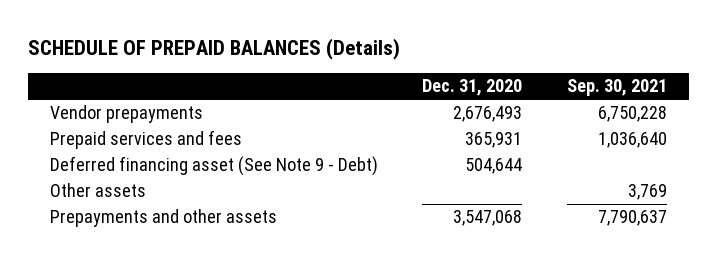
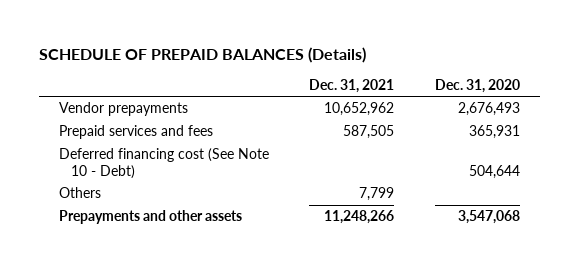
- | Dec. 31, 2020 | Sep. 30, 2021
+ | Dec. 31, 2021 | Dec. 31, 2020
- Deferred financing asset (See Note 9 - Debt) | 504,644 |
- Other assets | | 3,769
+ Deferred financing cost (See Note 10 - Debt) | | 504,644
+ Others | 7,799 |

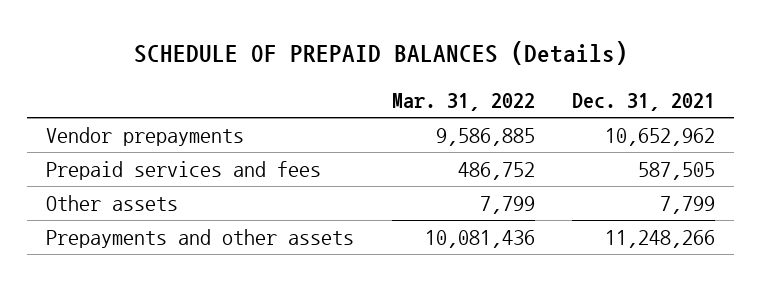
- | Dec. 31, 2021 | Dec. 31, 2020
+ | Mar. 31, 2022 | Dec. 31, 2021
- Deferred financing cost (See Note 10 - Debt) | | 504,644
- Others | 7,799 |
+ Other assets | 7,799 | 7,799

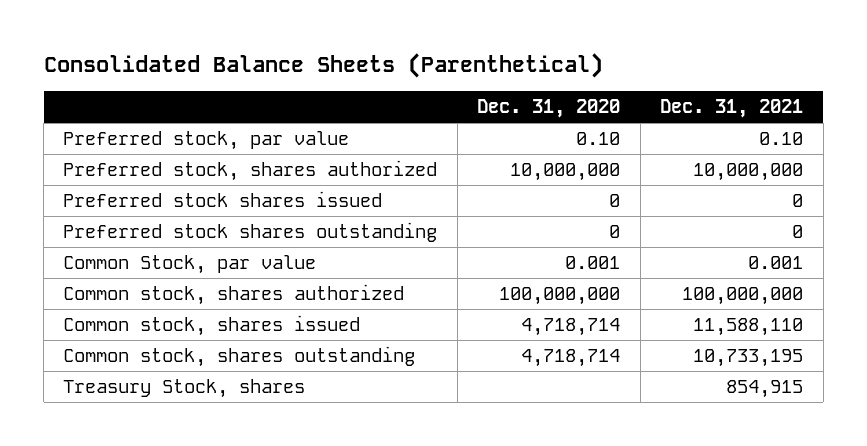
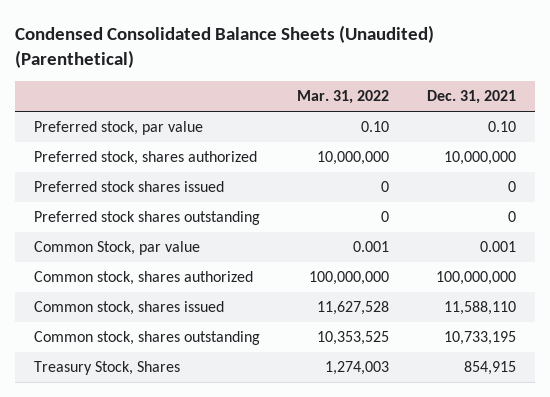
- Consolidated Balance Sheets (Parenthetical)
+ Condensed Consolidated Balance Sheets (Unaudited) (Parenthetical)
- | Dec. 31, 2020 | Dec. 31, 2021
+ | Mar. 31, 2022 | Dec. 31, 2021
- Treasury Stock, shares | | 854,915
+ Treasury Stock, Shares | 1,274,003 | 854,915

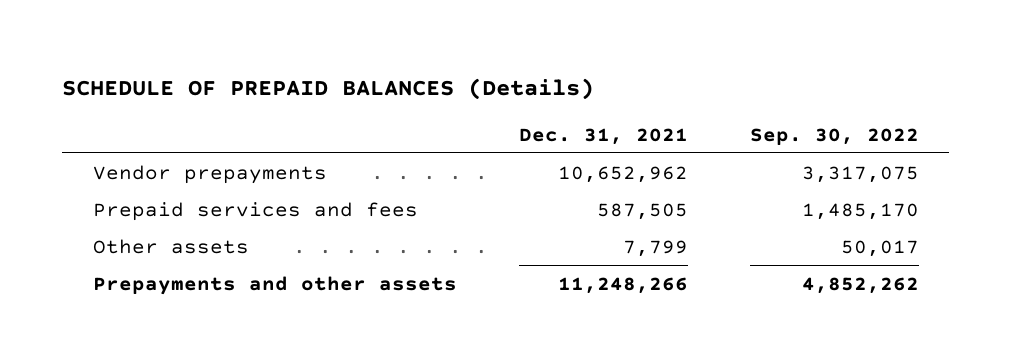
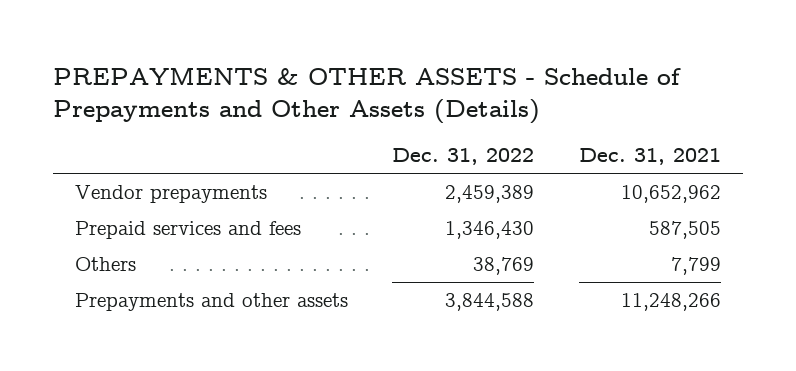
- SCHEDULE OF PREPAID BALANCES (Details)
+ PREPAYMENTS & OTHER ASSETS - Schedule of Prepayments and Other Assets (Details)
- | Dec. 31, 2021 | Sep. 30, 2022
+ | Dec. 31, 2022 | Dec. 31, 2021
- Other assets | 7,799 | 50,017
+ Others | 38,769 | 7,799

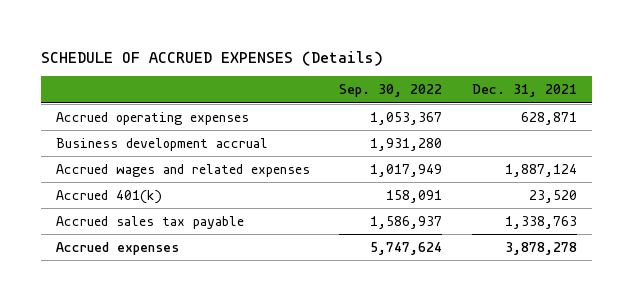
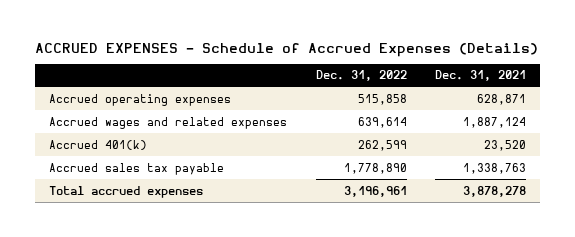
- SCHEDULE OF ACCRUED EXPENSES (Details)
+ ACCRUED EXPENSES - Schedule of Accrued Expenses (Details)
- | Sep. 30, 2022 | Dec. 31, 2021
+ | Dec. 31, 2022 | Dec. 31, 2021
- Business development accrual | 1,931,280 |
- Accrued expenses | 5,747,624 | 3,878,278
+ Total accrued expenses | 3,196,961 | 3,878,278

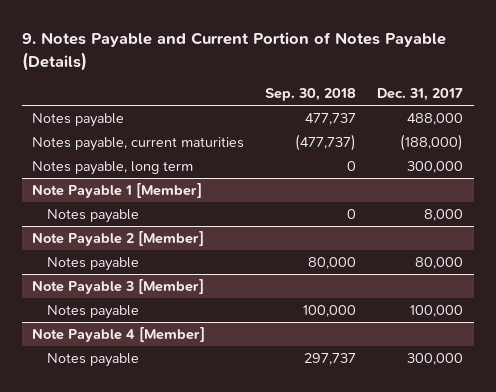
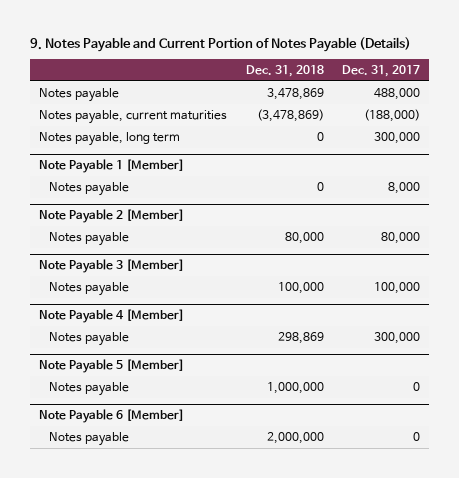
- | Sep. 30, 2018 | Dec. 31, 2017
+ | Dec. 31, 2018 | Dec. 31, 2017
+ Note Payable 5 [Member]
+ Notes payable | 1,000,000 | 0
+ Note Payable 6 [Member]
+ Notes payable | 2,000,000 | 0

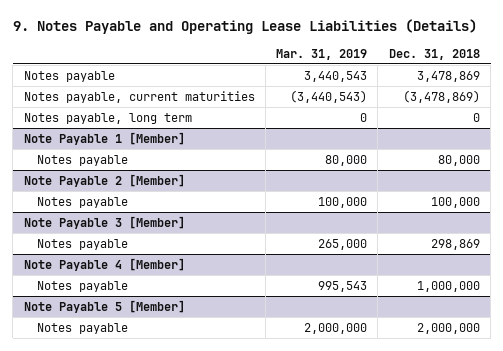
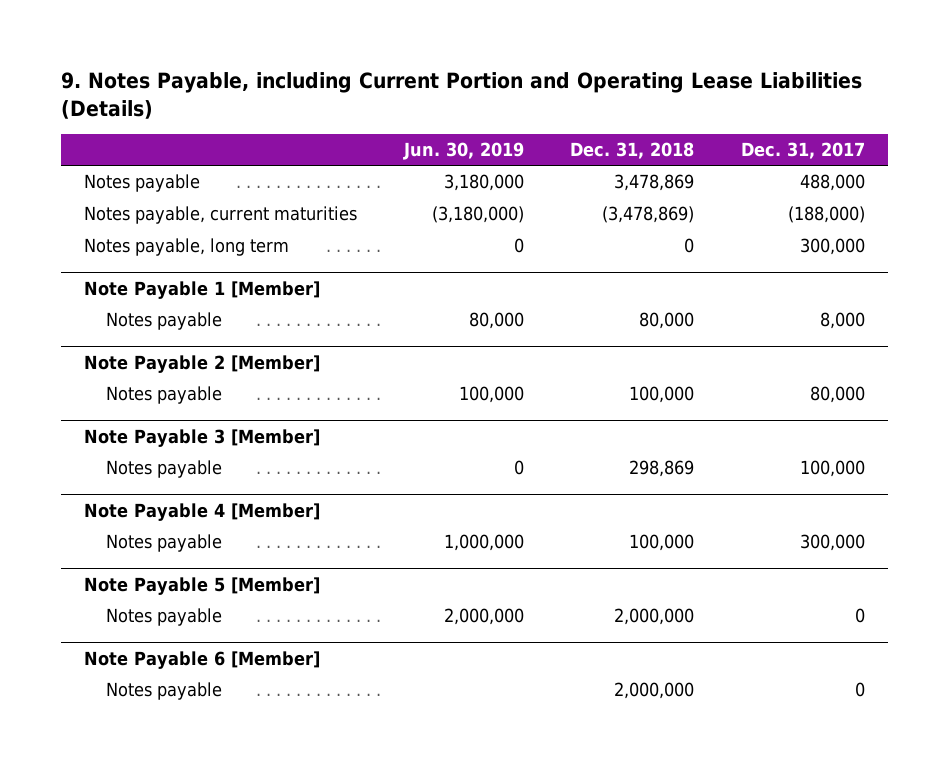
- 9. Notes Payable and Operating Lease Liabilities (Details)
+ 9. Notes Payable, including Current Portion and Operating Lease Liabilities (Details)
- | Mar. 31, 2019 | Dec. 31, 2018
+ | Jun. 30, 2019 | Dec. 31, 2018 | Dec. 31, 2017
@ Note Payable 4 [Member]
- Notes payable | 995,543 | 1,000,000
+ Notes payable | 1,000,000 | 100,000 | 300,000
+ Note Payable 6 [Member]
+ Notes payable | | 2,000,000 | 0

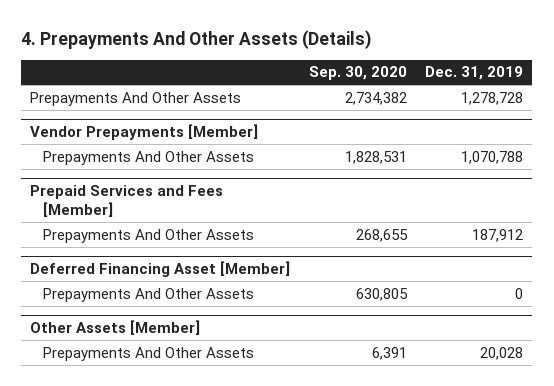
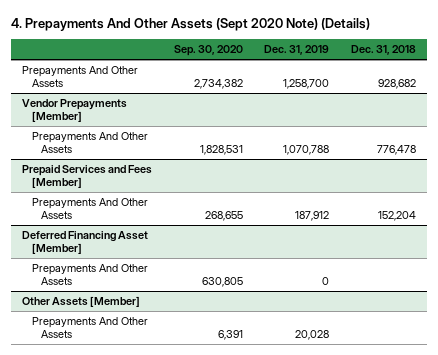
- 4. Prepayments And Other Assets (Details)
+ 4. Prepayments And Other Assets (Sept 2020 Note) (Details)
- | Sep. 30, 2020 | Dec. 31, 2019
+ | Sep. 30, 2020 | Dec. 31, 2019 | Dec. 31, 2018
- Prepayments And Other Assets | 2,734,382 | 1,278,728
+ Prepayments And Other Assets | 2,734,382 | 1,258,700 | 928,682

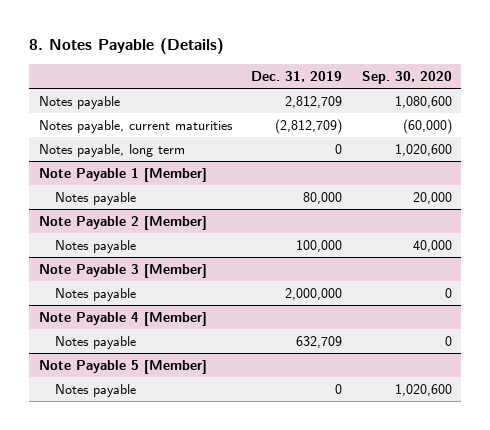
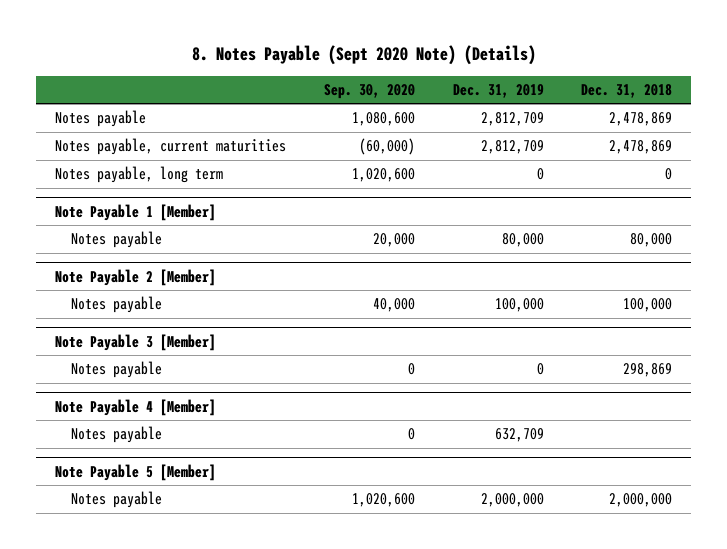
- 8. Notes Payable (Details)
+ 8. Notes Payable (Sept 2020 Note) (Details)
- | Dec. 31, 2019 | Sep. 30, 2020
+ | Sep. 30, 2020 | Dec. 31, 2019 | Dec. 31, 2018
- Notes payable, current maturities | (2,812,709) | (60,000)
+ Notes payable, current maturities | (60,000) | 2,812,709 | 2,478,869
@ Note Payable 3 [Member]
- Notes payable | 2,000,000 | 0
+ Notes payable | 0 | 0 | 298,869
@ Note Payable 5 [Member]
- Notes payable | 0 | 1,020,600
+ Notes payable | 1,020,600 | 2,000,000 | 2,000,000

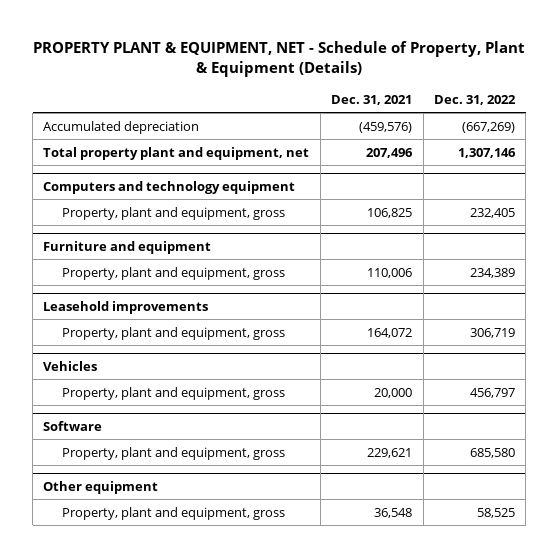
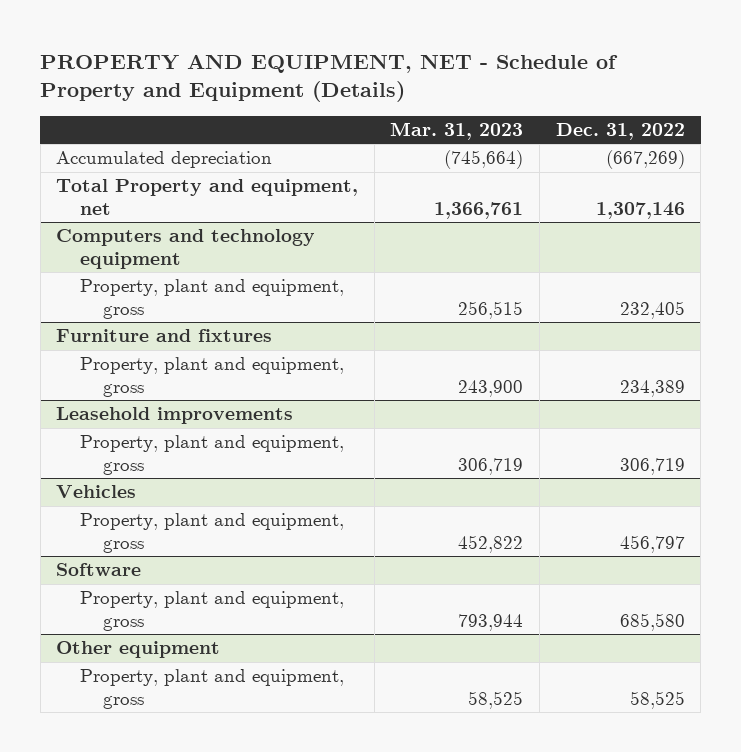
- PROPERTY PLANT & EQUIPMENT, NET - Schedule of Property, Plant & Equipment (Details)
+ PROPERTY AND EQUIPMENT, NET - Schedule of Property and Equipment (Details)
- | Dec. 31, 2021 | Dec. 31, 2022
+ | Mar. 31, 2023 | Dec. 31, 2022
- Total property plant and equipment, net | 207,496 | 1,307,146
+ Total Property and equipment, net | 1,366,761 | 1,307,146
- Furniture and equipment
+ Furniture and fixtures

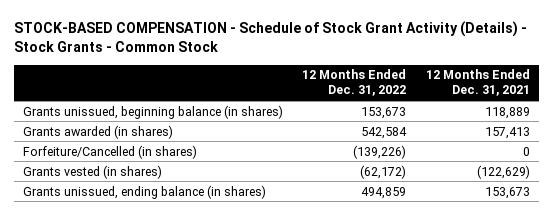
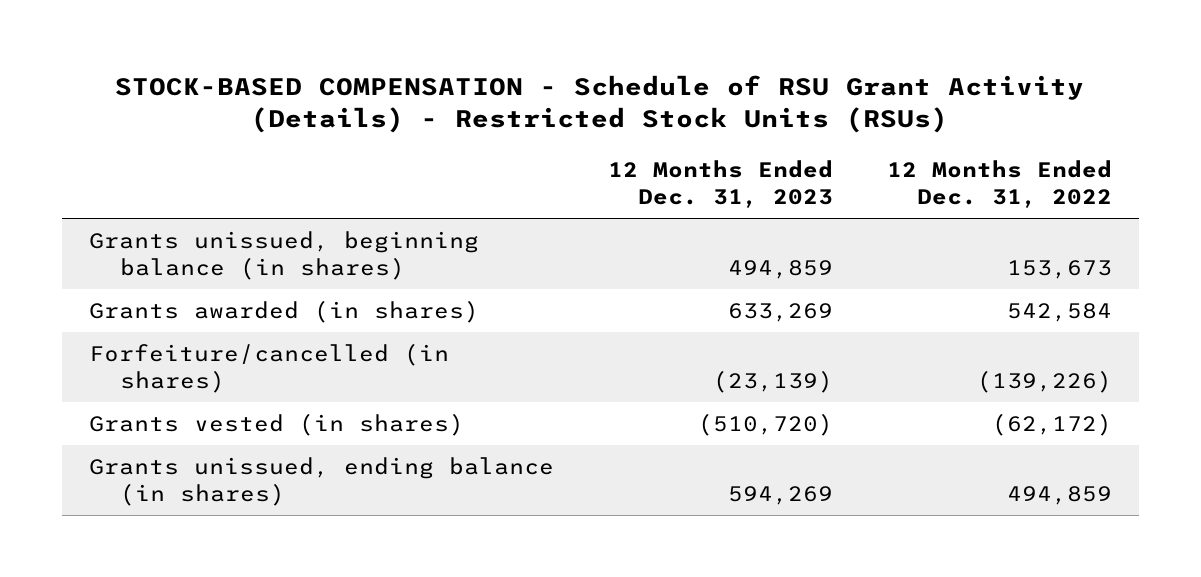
- STOCK-BASED COMPENSATION - Schedule of Stock Grant Activity (Details) - Stock Grants - Common Stock
+ STOCK-BASED COMPENSATION - Schedule of RSU Grant Activity (Details) - Restricted Stock Units (RSUs)
- | 12 Months Ended Dec. 31, 2022 | 12 Months Ended Dec. 31, 2021
+ | 12 Months Ended Dec. 31, 2023 | 12 Months Ended Dec. 31, 2022
- Forfeiture/Cancelled (in shares) | (139,226) | 0
+ Forfeiture/cancelled (in shares) | (23,139) | (139,226)

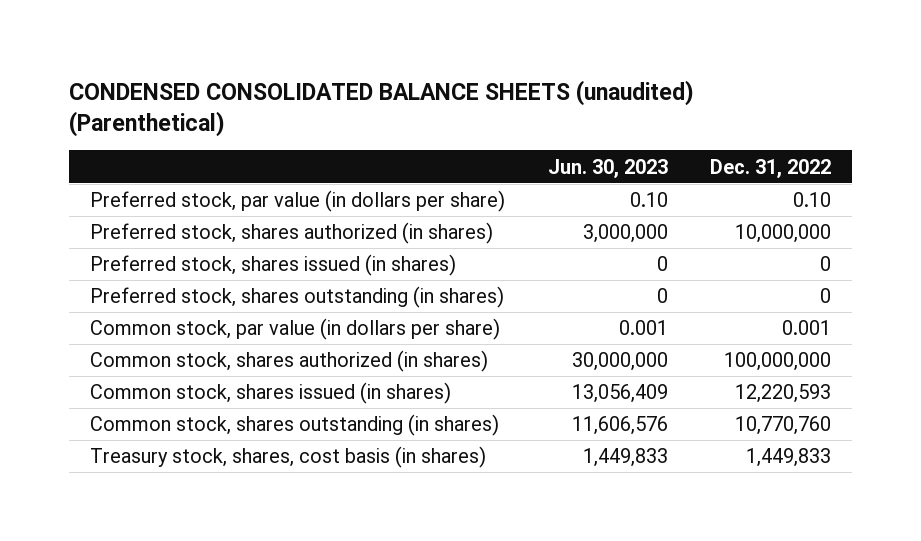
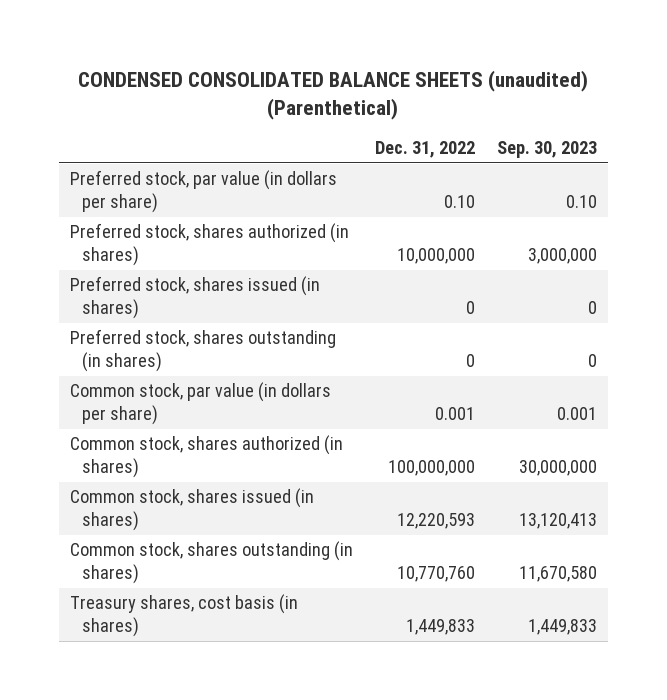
- | Jun. 30, 2023 | Dec. 31, 2022
+ | Dec. 31, 2022 | Sep. 30, 2023
- Treasury stock, shares, cost basis (in shares) | 1,449,833 | 1,449,833
+ Treasury shares, cost basis (in shares) | 1,449,833 | 1,449,833

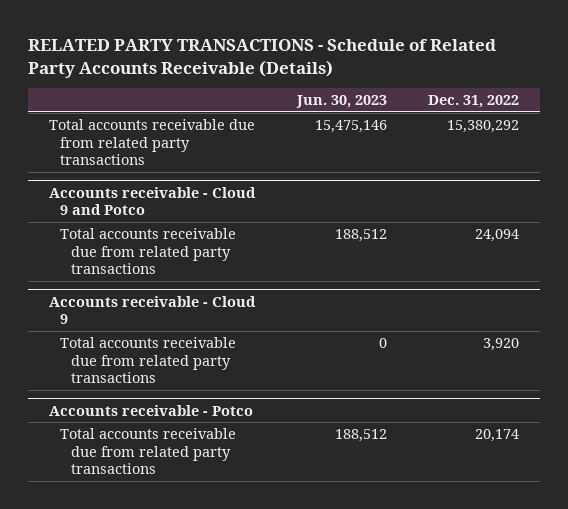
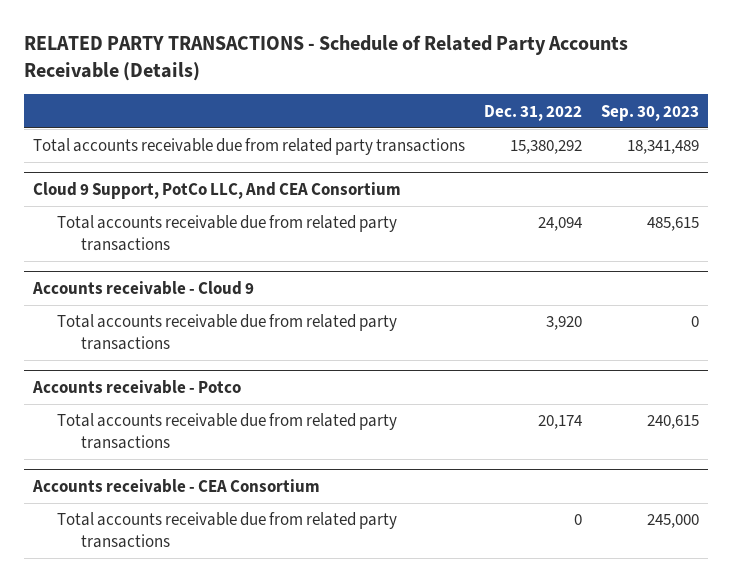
- | Jun. 30, 2023 | Dec. 31, 2022
+ | Dec. 31, 2022 | Sep. 30, 2023
- Accounts receivable - Cloud 9 and Potco
+ Cloud 9 Support, PotCo LLC, And CEA Consortium
+ Accounts receivable - CEA Consortium
+ Total accounts receivable due from related party transactions | 0 | 245,000

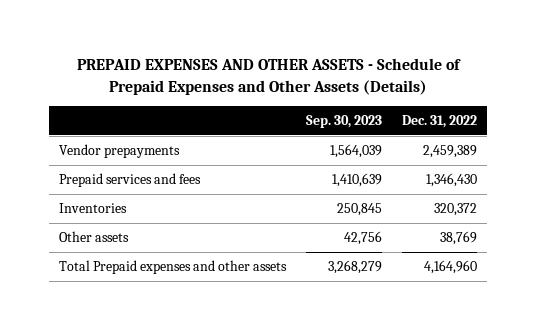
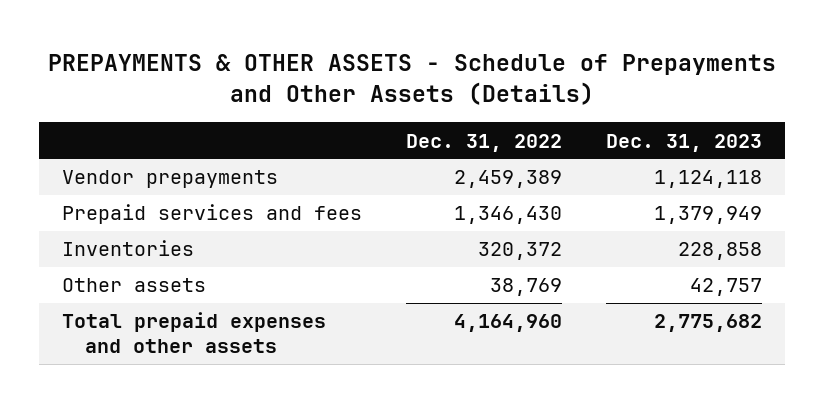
- PREPAID EXPENSES AND OTHER ASSETS - Schedule of Prepaid Expenses and Other Assets (Details)
+ PREPAYMENTS & OTHER ASSETS - Schedule of Prepayments and Other Assets (Details)
- | Sep. 30, 2023 | Dec. 31, 2022
+ | Dec. 31, 2022 | Dec. 31, 2023
- Total Prepaid expenses and other assets | 3,268,279 | 4,164,960
+ Total prepaid expenses and other assets | 4,164,960 | 2,775,682

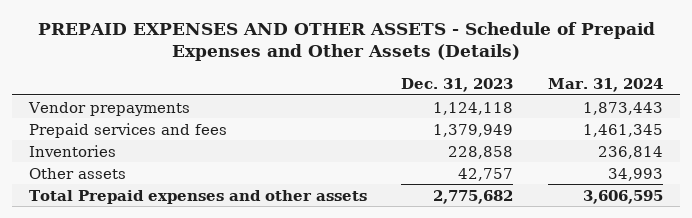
- PREPAYMENTS & OTHER ASSETS - Schedule of Prepayments and Other Assets (Details)
+ PREPAID EXPENSES AND OTHER ASSETS - Schedule of Prepaid Expenses and Other Assets (Details)
- | Dec. 31, 2022 | Dec. 31, 2023
+ | Dec. 31, 2023 | Mar. 31, 2024
- Total prepaid expenses and other assets | 4,164,960 | 2,775,682
+ Total Prepaid expenses and other assets | 2,775,682 | 3,606,595

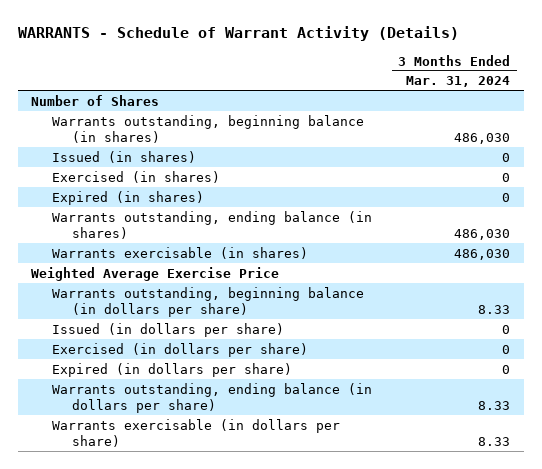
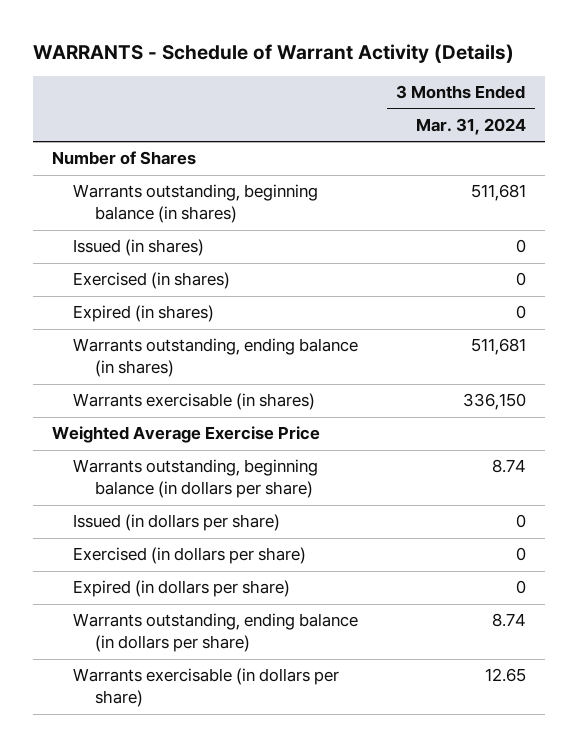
- Warrants outstanding, beginning balance (in shares) | 486,030
+ Warrants outstanding, beginning balance (in shares) | 511,681
- Warrants outstanding, ending balance (in shares) | 486,030
- Warrants exercisable (in shares) | 486,030
+ Warrants outstanding, ending balance (in shares) | 511,681
+ Warrants exercisable (in shares) | 336,150
- Warrants outstanding, beginning balance (in dollars per share) | 8.33
+ Warrants outstanding, beginning balance (in dollars per share) | 8.74
- Warrants outstanding, ending balance (in dollars per share) | 8.33
- Warrants exercisable (in dollars per share) | 8.33
+ Warrants outstanding, ending balance (in dollars per share) | 8.74
+ Warrants exercisable (in dollars per share) | 12.65

